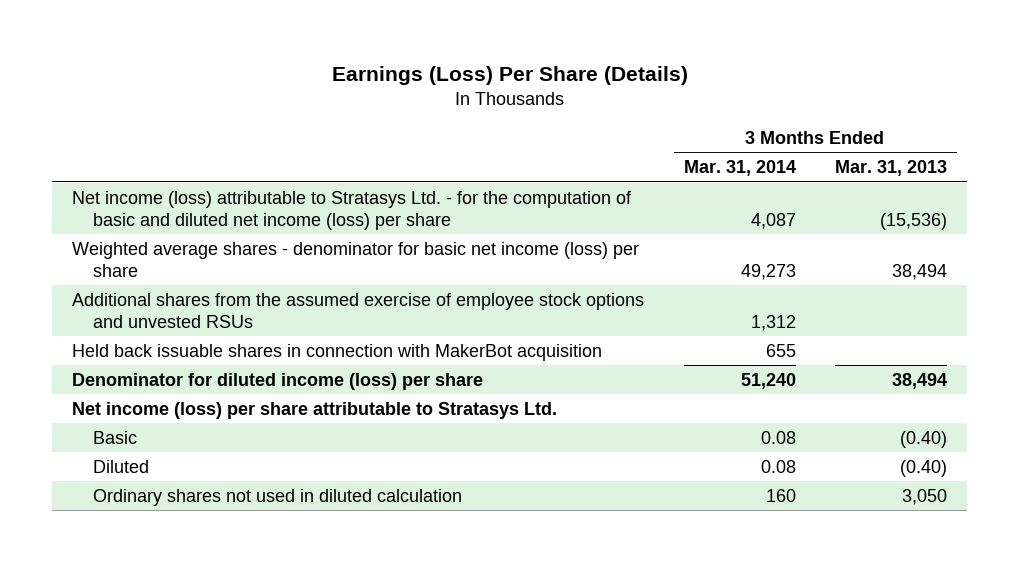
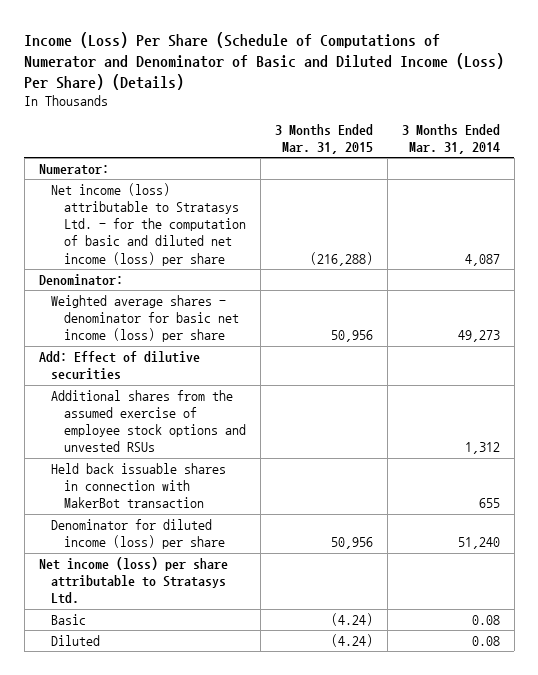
- Earnings (Loss) Per Share (Details)
+ Income (Loss) Per Share (Schedule of Computations of Numerator and Denominator of Basic and Diluted Income (Loss) Per Share) (Details)
- | 3 Months Ended Mar. 31, 2014 | 3 Months Ended Mar. 31, 2013
+ | 3 Months Ended Mar. 31, 2015 | 3 Months Ended Mar. 31, 2014
+ Numerator:
+ Denominator:
+ Add: Effect of dilutive securities
- Held back issuable shares in connection with MakerBot acquisition | 655 |
+ Held back issuable shares in connection with MakerBot transaction | | 655
- Ordinary shares not used in diluted calculation | 160 | 3,050

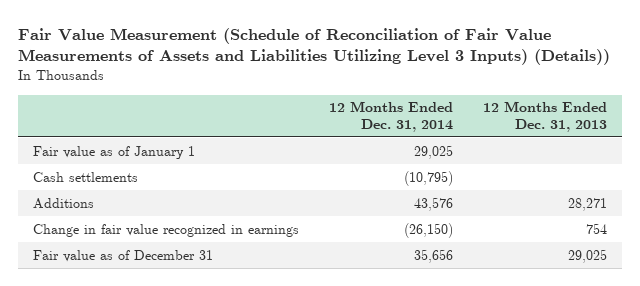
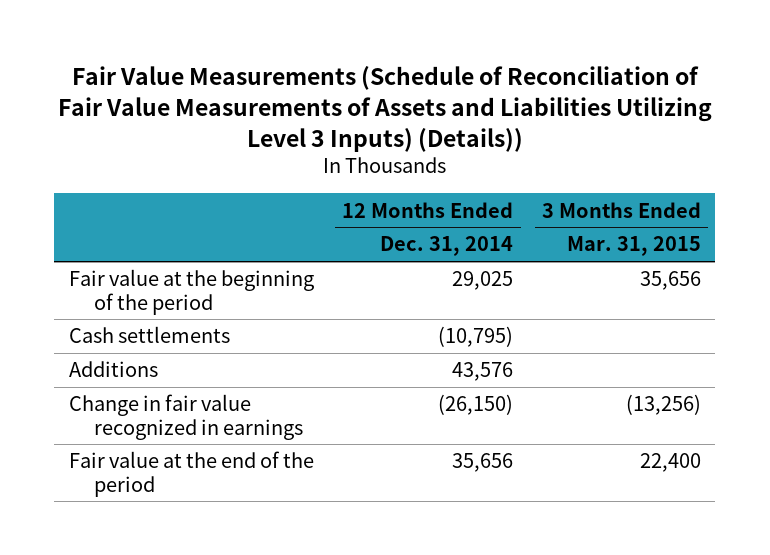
- Fair Value Measurement (Schedule of Reconciliation of Fair Value Measurements of Assets and Liabilities Utilizing Level 3 Inputs) (Details))
+ Fair Value Measurements (Schedule of Reconciliation of Fair Value Measurements of Assets and Liabilities Utilizing Level 3 Inputs) (Details))
- | 12 Months Ended Dec. 31, 2014 | 12 Months Ended Dec. 31, 2013
+ | 12 Months Ended Dec. 31, 2014 | 3 Months Ended Mar. 31, 2015
- Fair value as of January 1 | 29,025 |
+ Fair value at the beginning of the period | 29,025 | 35,656
- Fair value as of December 31 | 35,656 | 29,025
+ Fair value at the end of the period | 35,656 | 22,400

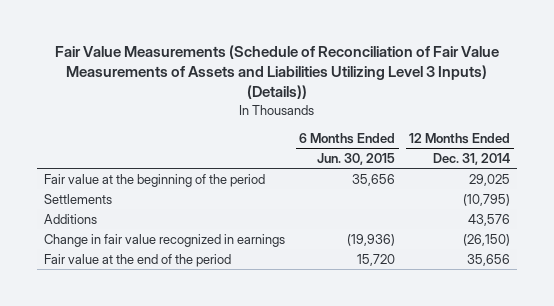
- | 12 Months Ended Dec. 31, 2014 | 3 Months Ended Mar. 31, 2015
+ | 6 Months Ended Jun. 30, 2015 | 12 Months Ended Dec. 31, 2014
- Cash settlements | (10,795) |
+ Settlements | | (10,795)

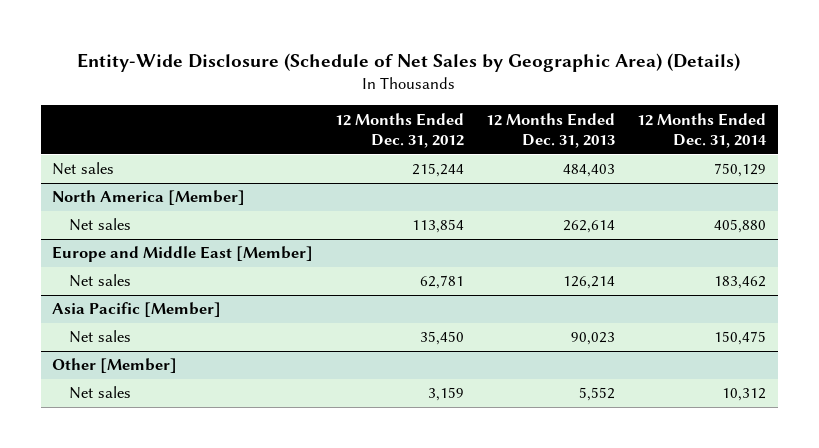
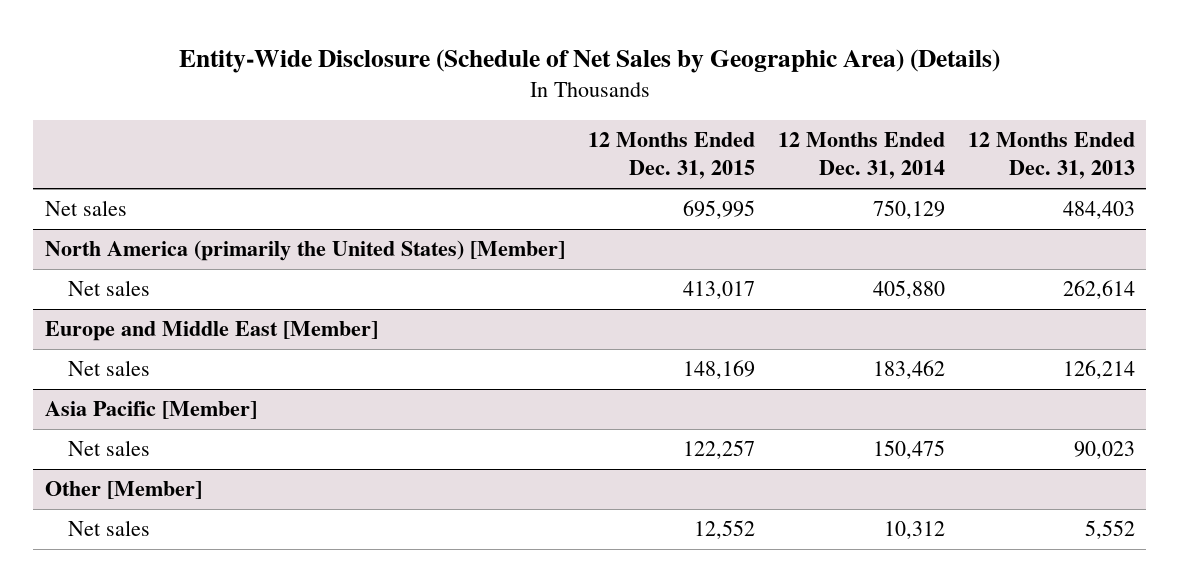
- | 12 Months Ended Dec. 31, 2012 | 12 Months Ended Dec. 31, 2013 | 12 Months Ended Dec. 31, 2014
+ | 12 Months Ended Dec. 31, 2015 | 12 Months Ended Dec. 31, 2014 | 12 Months Ended Dec. 31, 2013
- North America [Member]
+ North America (primarily the United States) [Member]

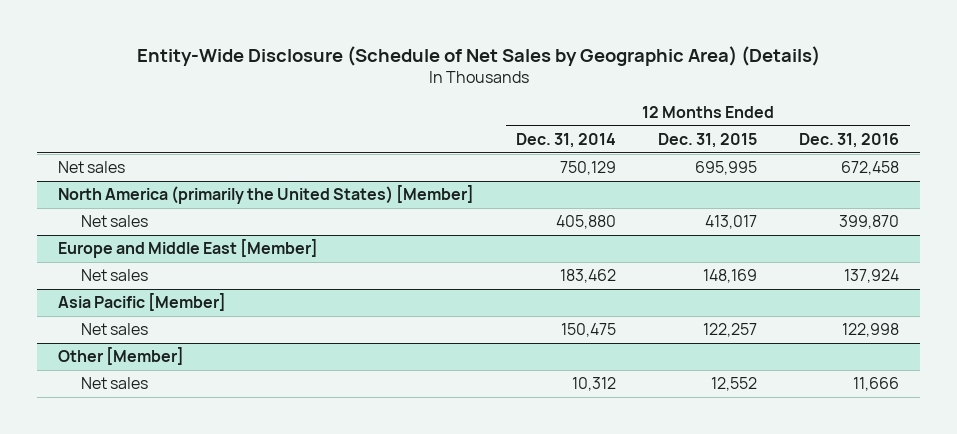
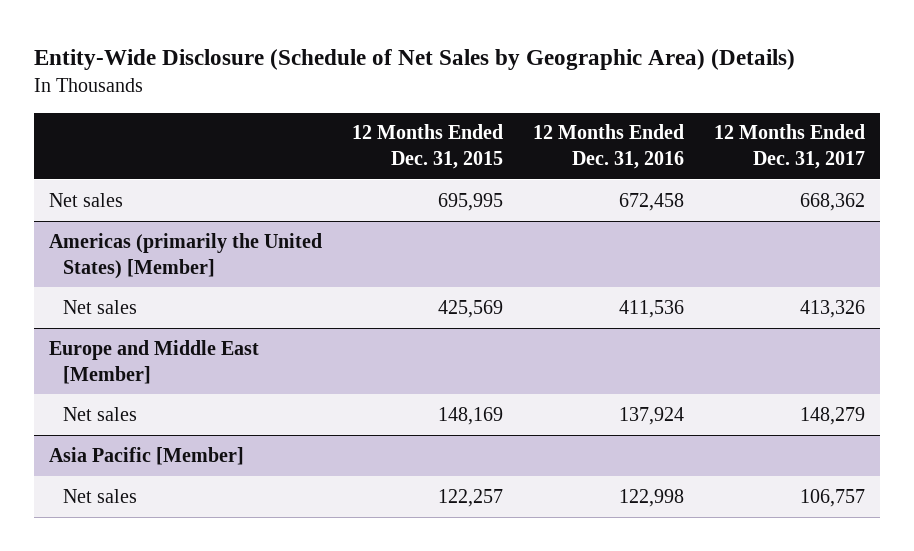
- | 12 Months Ended Dec. 31, 2014 | 12 Months Ended Dec. 31, 2015 | 12 Months Ended Dec. 31, 2016
+ | 12 Months Ended Dec. 31, 2015 | 12 Months Ended Dec. 31, 2016 | 12 Months Ended Dec. 31, 2017
- North America (primarily the United States) [Member]
- Net sales | 405,880 | 413,017 | 399,870
+ Americas (primarily the United States) [Member]
+ Net sales | 425,569 | 411,536 | 413,326
- Other [Member]
- Net sales | 10,312 | 12,552 | 11,666

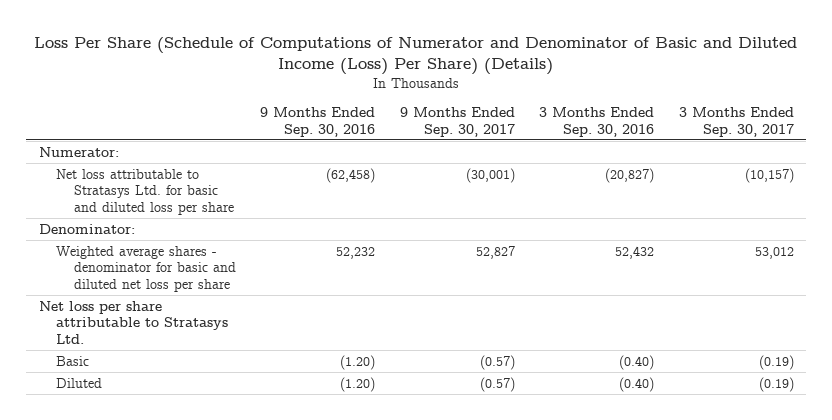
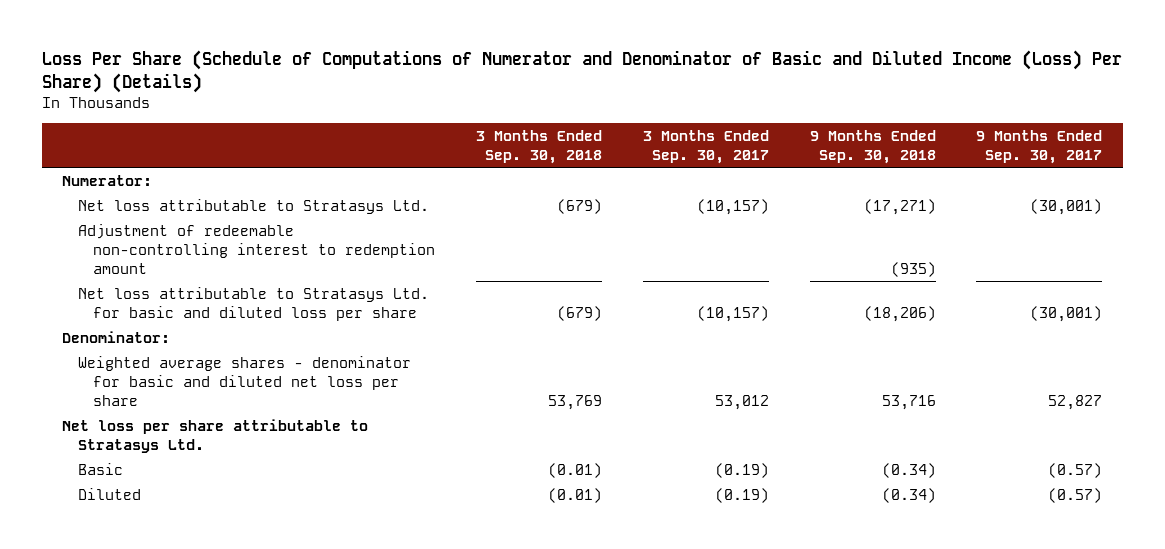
- | 9 Months Ended Sep. 30, 2016 | 9 Months Ended Sep. 30, 2017 | 3 Months Ended Sep. 30, 2016 | 3 Months Ended Sep. 30, 2017
+ | 3 Months Ended Sep. 30, 2018 | 3 Months Ended Sep. 30, 2017 | 9 Months Ended Sep. 30, 2018 | 9 Months Ended Sep. 30, 2017
+ Net loss attributable to Stratasys Ltd. | (679) | (10,157) | (17,271) | (30,001)
+ Adjustment of redeemable non-controlling interest to redemption amount | | | (935) |

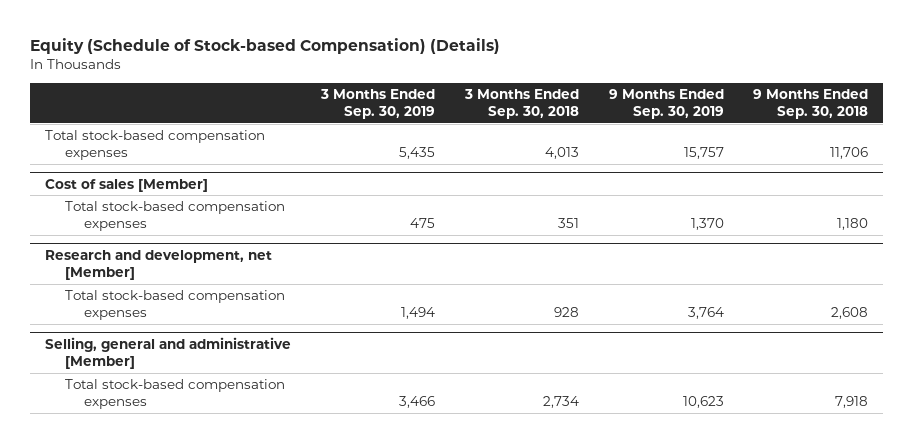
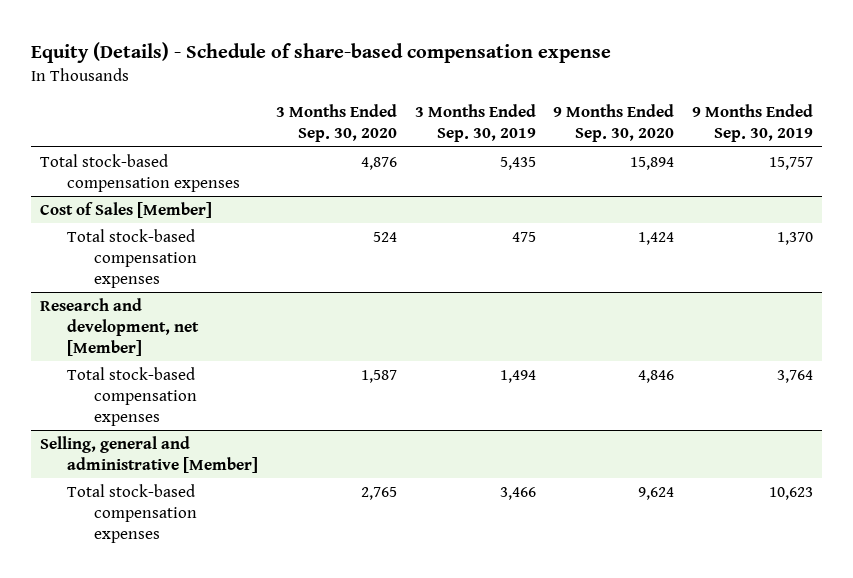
- Equity (Schedule of Stock-based Compensation) (Details)
+ Equity (Details) - Schedule of share-based compensation expense
- | 3 Months Ended Sep. 30, 2019 | 3 Months Ended Sep. 30, 2018 | 9 Months Ended Sep. 30, 2019 | 9 Months Ended Sep. 30, 2018
+ | 3 Months Ended Sep. 30, 2020 | 3 Months Ended Sep. 30, 2019 | 9 Months Ended Sep. 30, 2020 | 9 Months Ended Sep. 30, 2019
- Cost of sales [Member]
+ Cost of Sales [Member]

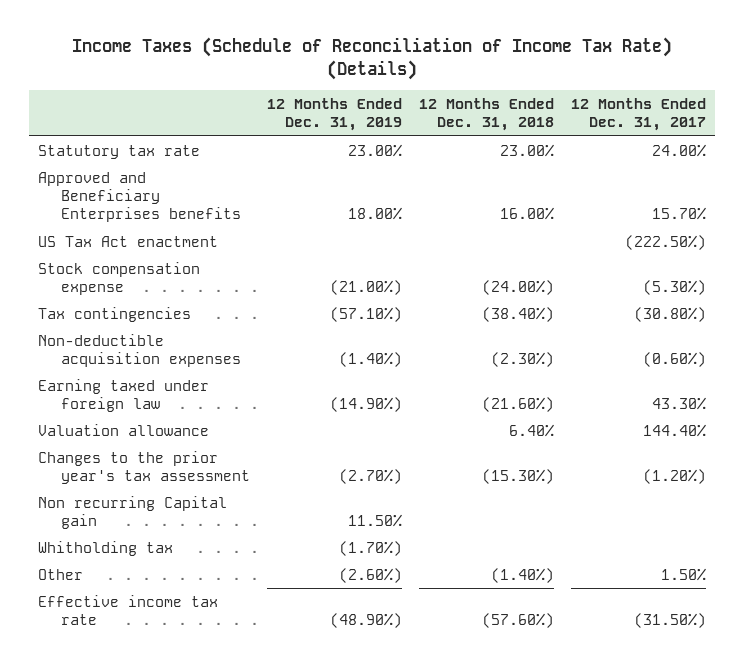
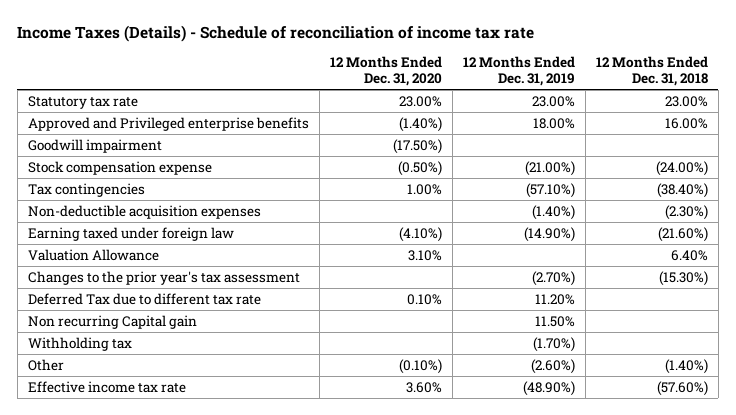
- Income Taxes (Schedule of Reconciliation of Income Tax Rate) (Details)
+ Income Taxes (Details) - Schedule of reconciliation of income tax rate
- | 12 Months Ended Dec. 31, 2019 | 12 Months Ended Dec. 31, 2018 | 12 Months Ended Dec. 31, 2017
+ | 12 Months Ended Dec. 31, 2020 | 12 Months Ended Dec. 31, 2019 | 12 Months Ended Dec. 31, 2018
- Approved and Beneficiary Enterprises benefits | 18.00% | 16.00% | 15.70%
- US Tax Act enactment | | | (222.50%)
+ Approved and Privileged enterprise benefits | (1.40%) | 18.00% | 16.00%
+ Goodwill impairment | (17.50%) | |
- Valuation allowance | | 6.40% | 144.40%
+ Valuation Allowance | 3.10% | | 6.40%
+ Deferred Tax due to different tax rate | 0.10% | 11.20% |
- Whitholding tax | (1.70%) | |
+ Withholding tax | | (1.70%) |

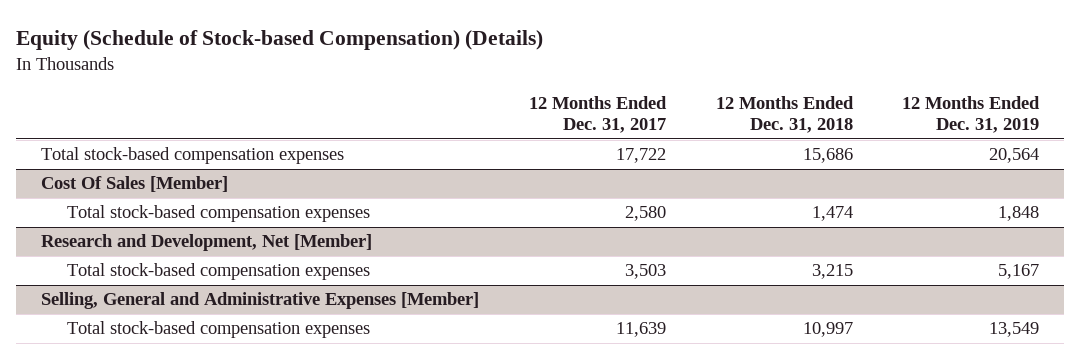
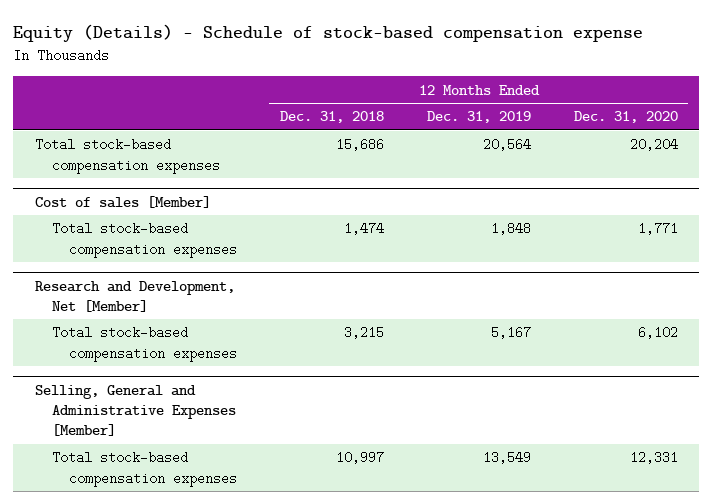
- Equity (Schedule of Stock-based Compensation) (Details)
+ Equity (Details) - Schedule of stock-based compensation expense
- | 12 Months Ended Dec. 31, 2017 | 12 Months Ended Dec. 31, 2018 | 12 Months Ended Dec. 31, 2019
+ | 12 Months Ended Dec. 31, 2018 | 12 Months Ended Dec. 31, 2019 | 12 Months Ended Dec. 31, 2020
- Cost Of Sales [Member]
+ Cost of sales [Member]

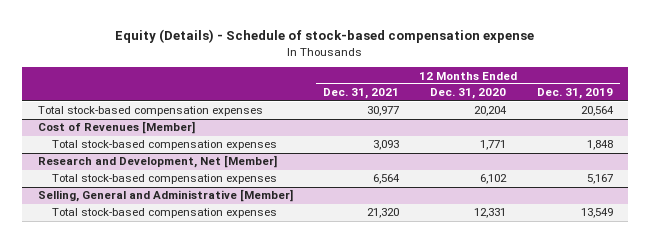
- | 12 Months Ended Dec. 31, 2018 | 12 Months Ended Dec. 31, 2019 | 12 Months Ended Dec. 31, 2020
+ | 12 Months Ended Dec. 31, 2021 | 12 Months Ended Dec. 31, 2020 | 12 Months Ended Dec. 31, 2019
- Cost of sales [Member]
+ Cost of Revenues [Member]
- Selling, General and Administrative Expenses [Member]
+ Selling, General and Administrative [Member]

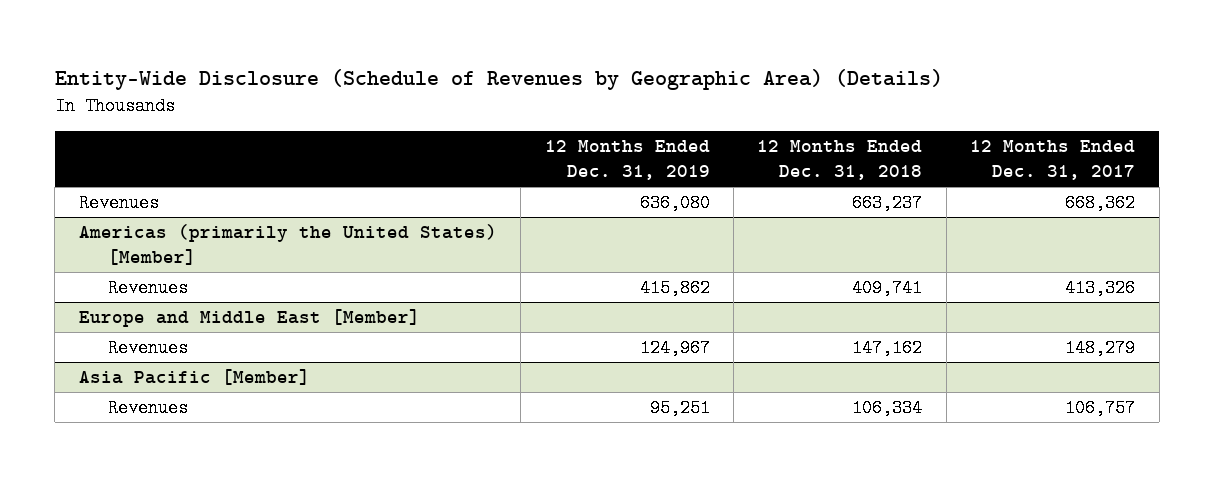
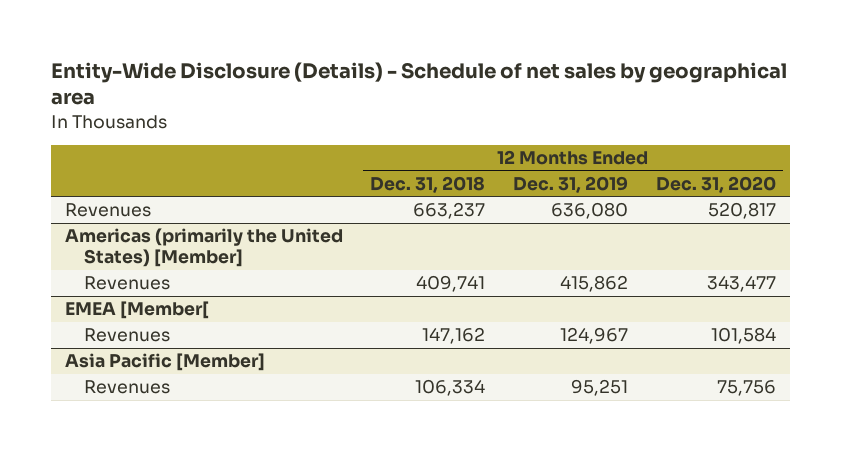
- Entity-Wide Disclosure (Schedule of Revenues by Geographic Area) (Details)
+ Entity-Wide Disclosure (Details) - Schedule of net sales by geographical area
- | 12 Months Ended Dec. 31, 2019 | 12 Months Ended Dec. 31, 2018 | 12 Months Ended Dec. 31, 2017
+ | 12 Months Ended Dec. 31, 2018 | 12 Months Ended Dec. 31, 2019 | 12 Months Ended Dec. 31, 2020
- Europe and Middle East [Member]
+ EMEA [Member[

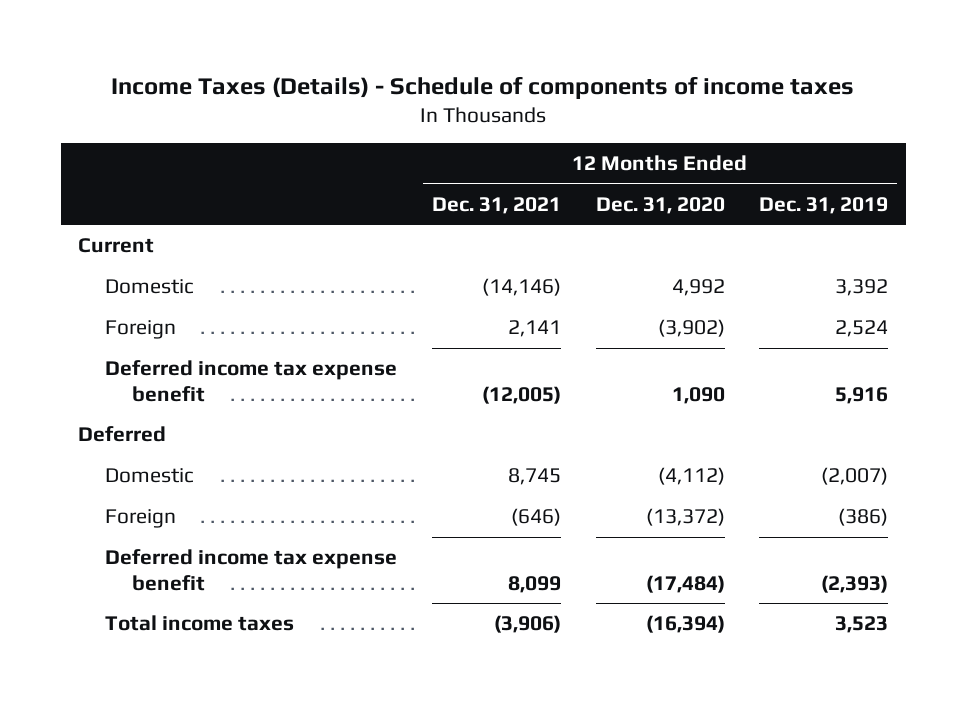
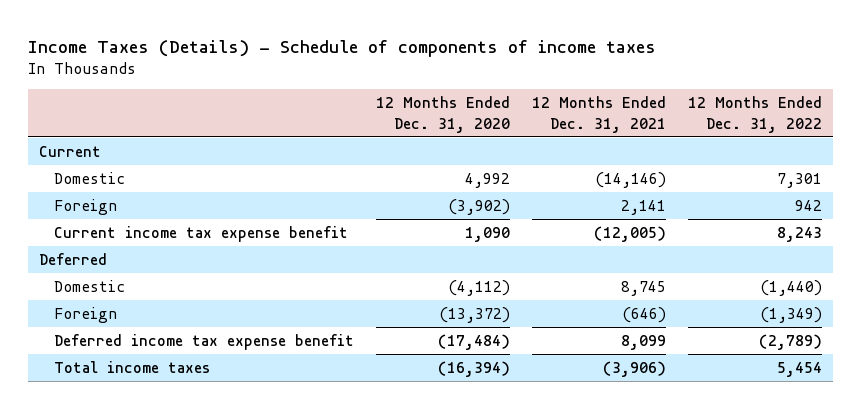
- | 12 Months Ended Dec. 31, 2021 | 12 Months Ended Dec. 31, 2020 | 12 Months Ended Dec. 31, 2019
+ | 12 Months Ended Dec. 31, 2020 | 12 Months Ended Dec. 31, 2021 | 12 Months Ended Dec. 31, 2022
- Deferred income tax expense benefit | (12,005) | 1,090 | 5,916
+ Current income tax expense benefit | 1,090 | (12,005) | 8,243

